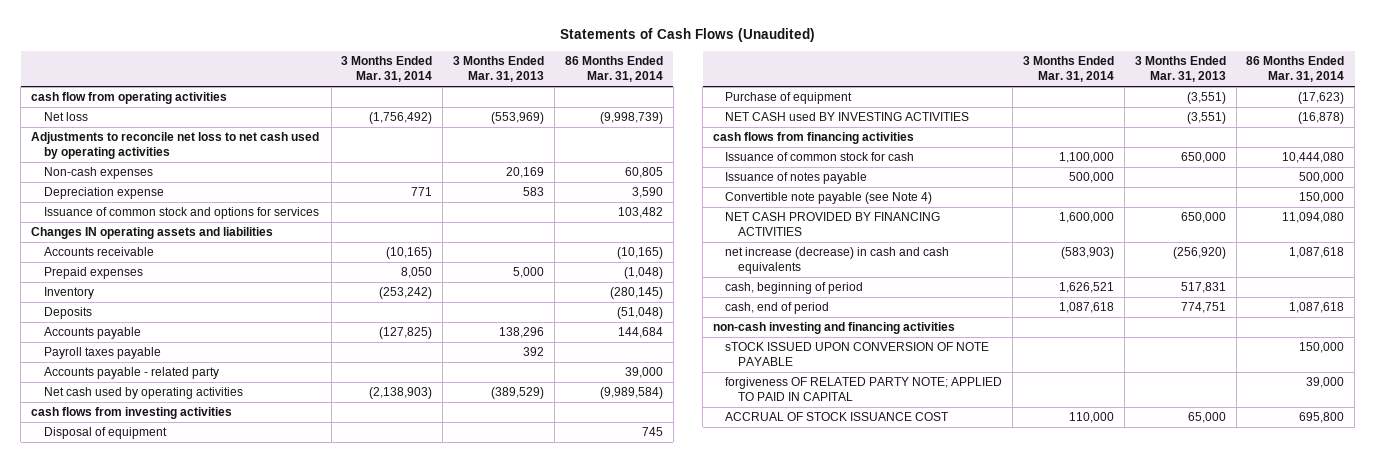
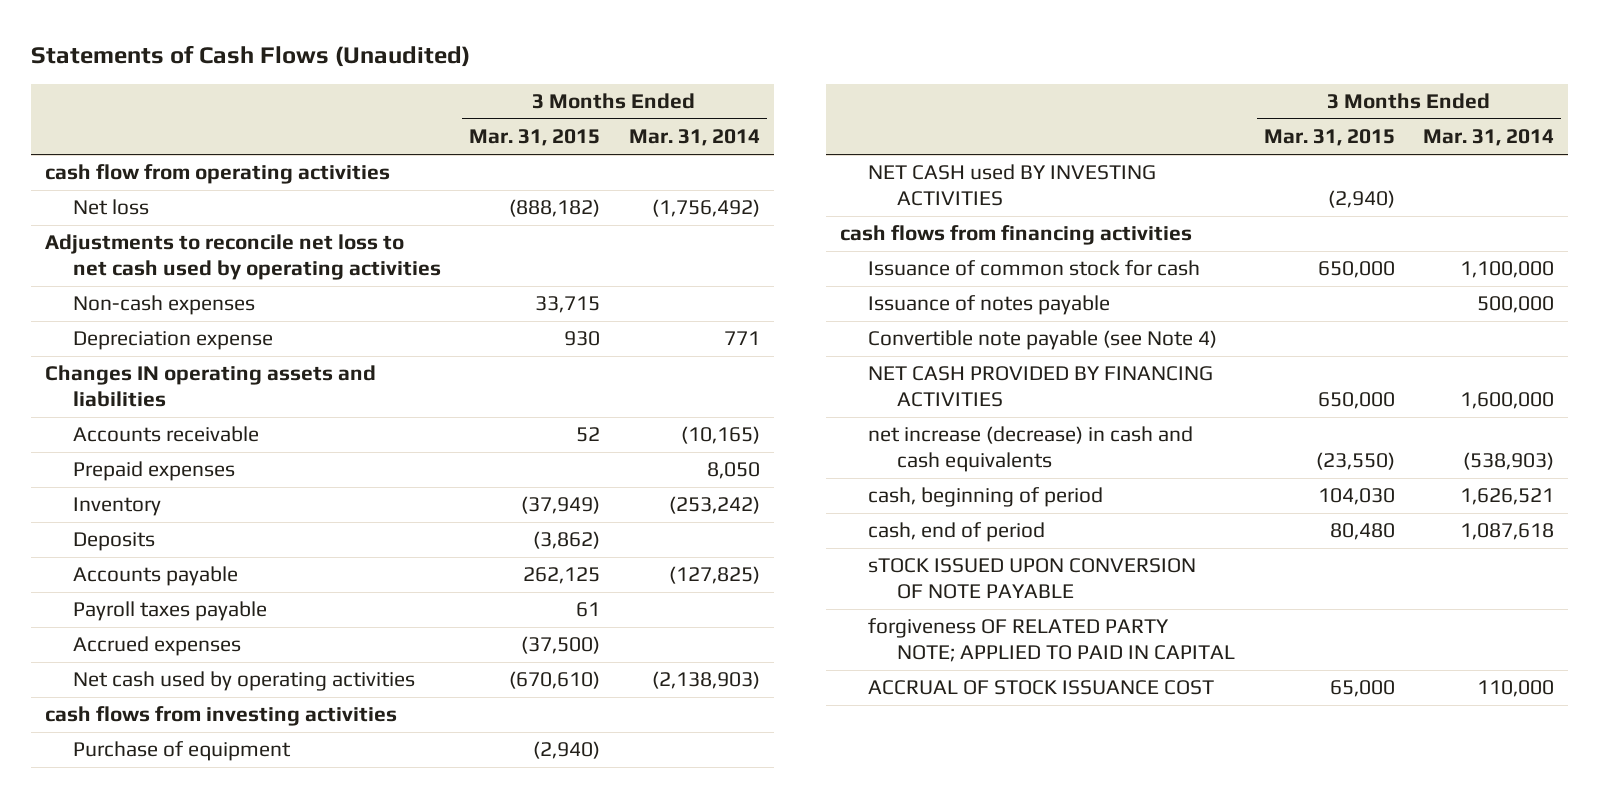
- | 3 Months Ended Mar. 31, 2014 | 3 Months Ended Mar. 31, 2013 | 86 Months Ended Mar. 31, 2014
+ | 3 Months Ended Mar. 31, 2015 | 3 Months Ended Mar. 31, 2014
- Issuance of common stock and options for services | | | 103,482
- Accounts payable - related party | | | 39,000
+ Accrued expenses | (37,500) |
- Disposal of equipment | | | 745
- net increase (decrease) in cash and cash equivalents | (583,903) | (256,920) | 1,087,618
+ net increase (decrease) in cash and cash equivalents | (23,550) | (538,903)
- non-cash investing and financing activities

